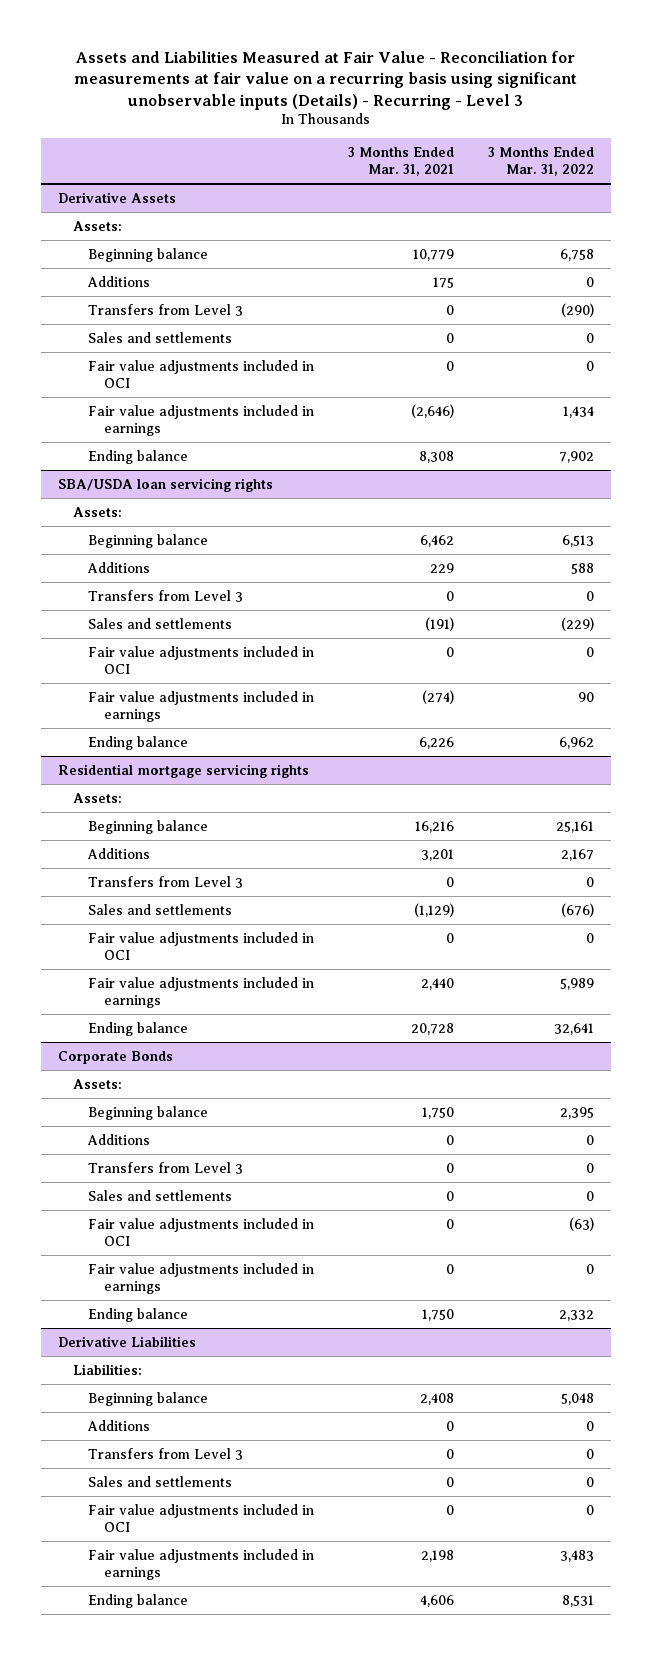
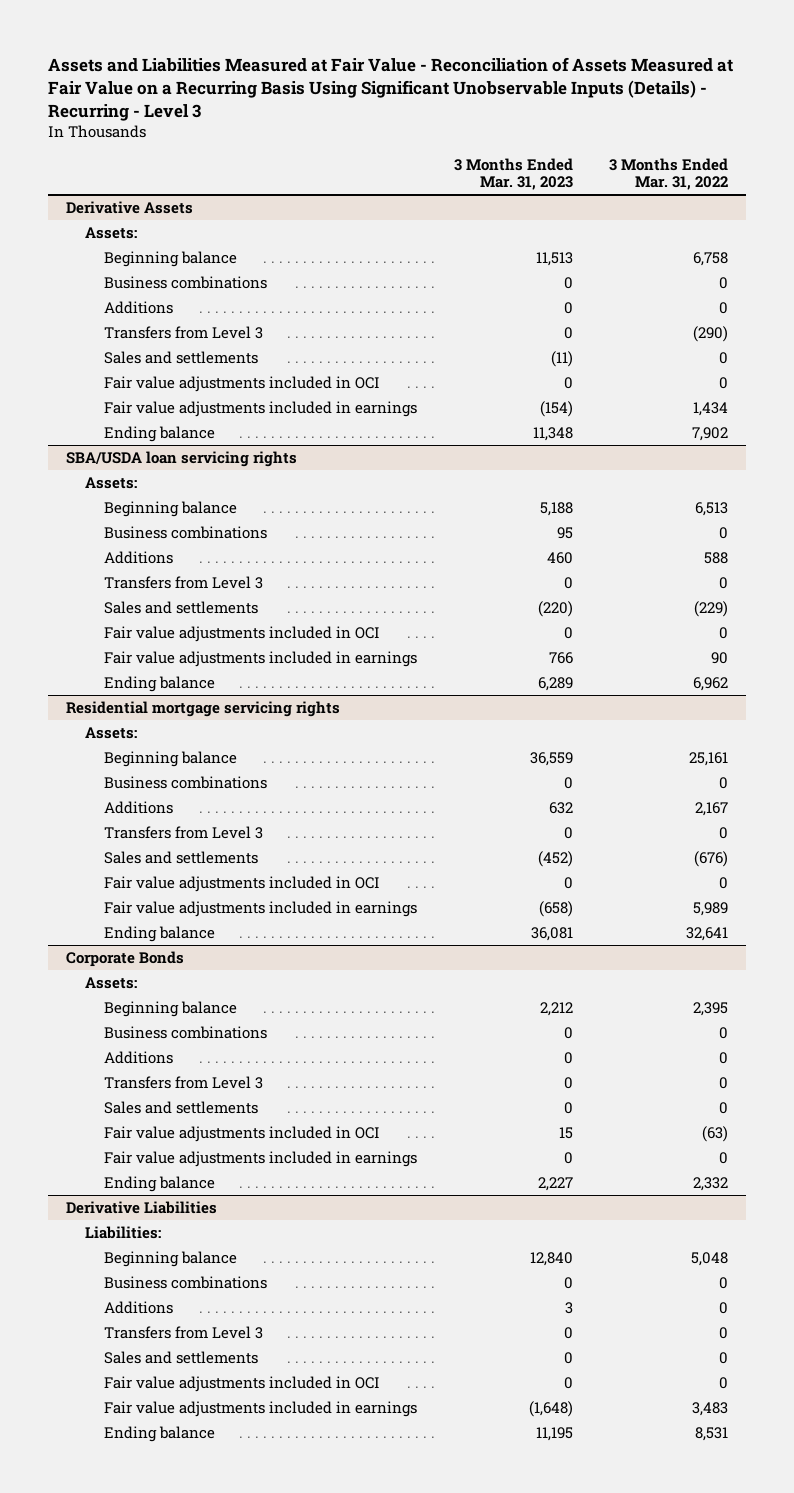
- Assets and Liabilities Measured at Fair Value - Reconciliation for measurements at fair value on a recurring basis using significant unobservable inputs (Details) - Recurring - Level 3
+ Assets and Liabilities Measured at Fair Value - Reconciliation of Assets Measured at Fair Value on a Recurring Basis Using Significant Unobservable Inputs (Details) - Recurring - Level 3
- | 3 Months Ended Mar. 31, 2021 | 3 Months Ended Mar. 31, 2022
+ | 3 Months Ended Mar. 31, 2023 | 3 Months Ended Mar. 31, 2022
@ Derivative Assets
+ Business combinations | 0 | 0
@ SBA/USDA loan servicing rights
+ Business combinations | 95 | 0
@ Residential mortgage servicing rights
+ Business combinations | 0 | 0
@ Corporate Bonds
+ Business combinations | 0 | 0
@ Derivative Liabilities
+ Business combinations | 0 | 0

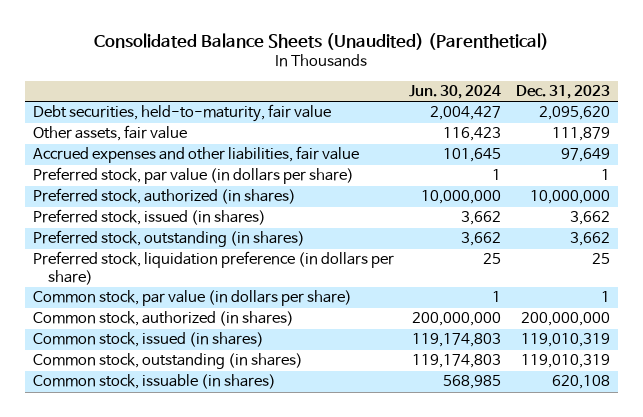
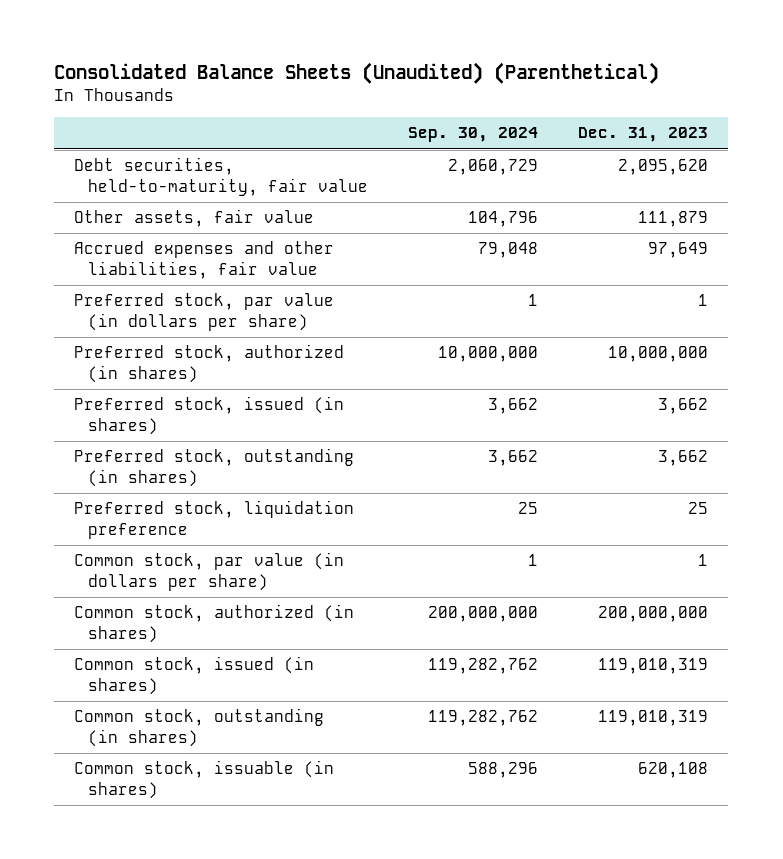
- | Jun. 30, 2024 | Dec. 31, 2023
+ | Sep. 30, 2024 | Dec. 31, 2023
- Preferred stock, liquidation preference (in dollars per share) | 25 | 25
+ Preferred stock, liquidation preference | 25 | 25

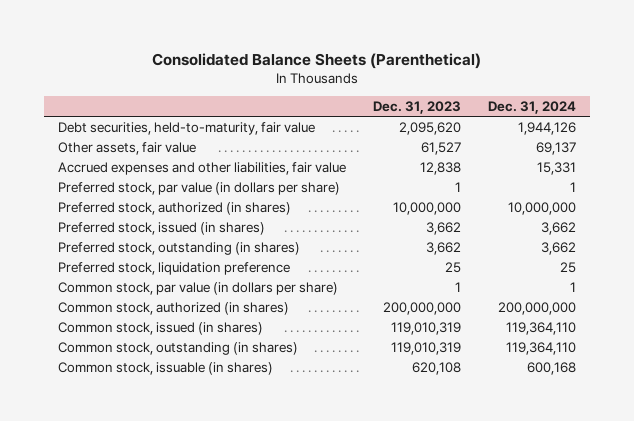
- Consolidated Balance Sheets (Unaudited) (Parenthetical)
+ Consolidated Balance Sheets (Parenthetical)
- | Sep. 30, 2024 | Dec. 31, 2023
+ | Dec. 31, 2023 | Dec. 31, 2024
- Other assets, fair value | 104,796 | 111,879
- Accrued expenses and other liabilities, fair value | 79,048 | 97,649
+ Other assets, fair value | 61,527 | 69,137
+ Accrued expenses and other liabilities, fair value | 12,838 | 15,331

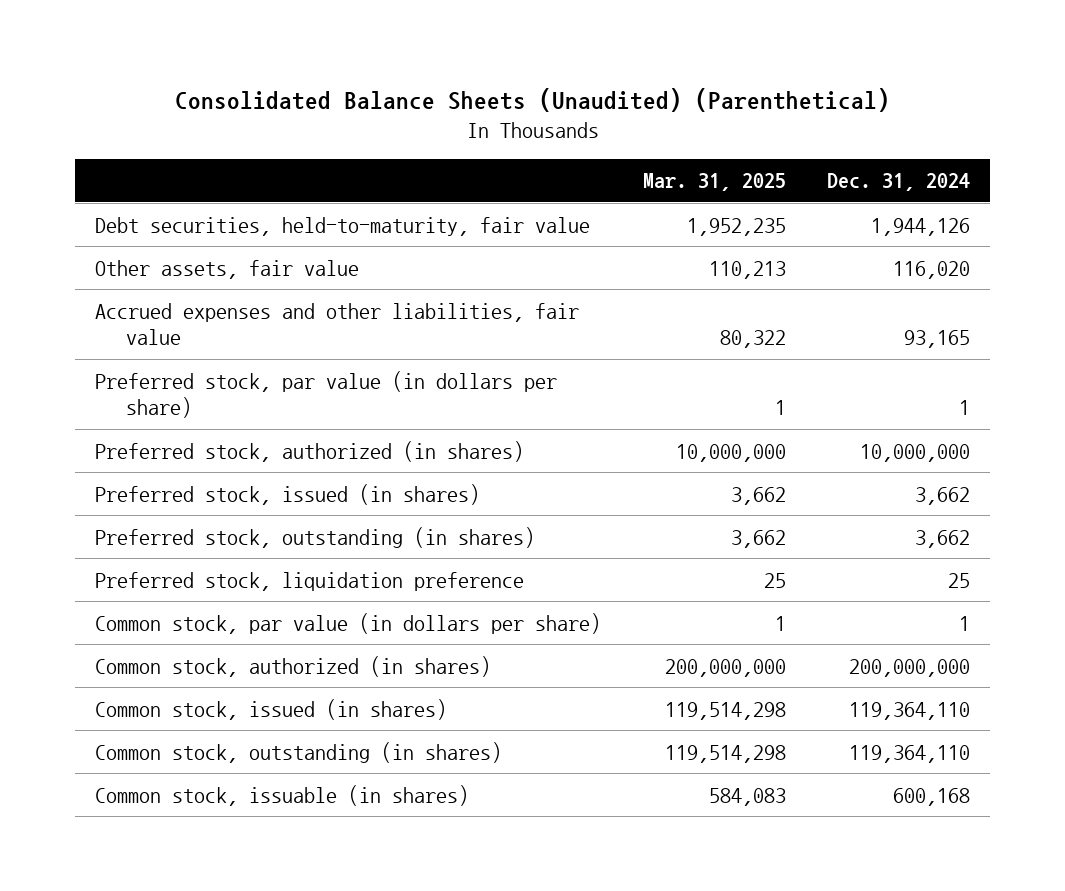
- Consolidated Balance Sheets (Parenthetical)
+ Consolidated Balance Sheets (Unaudited) (Parenthetical)
- | Dec. 31, 2023 | Dec. 31, 2024
+ | Mar. 31, 2025 | Dec. 31, 2024
- Other assets, fair value | 61,527 | 69,137
- Accrued expenses and other liabilities, fair value | 12,838 | 15,331
+ Other assets, fair value | 110,213 | 116,020
+ Accrued expenses and other liabilities, fair value | 80,322 | 93,165

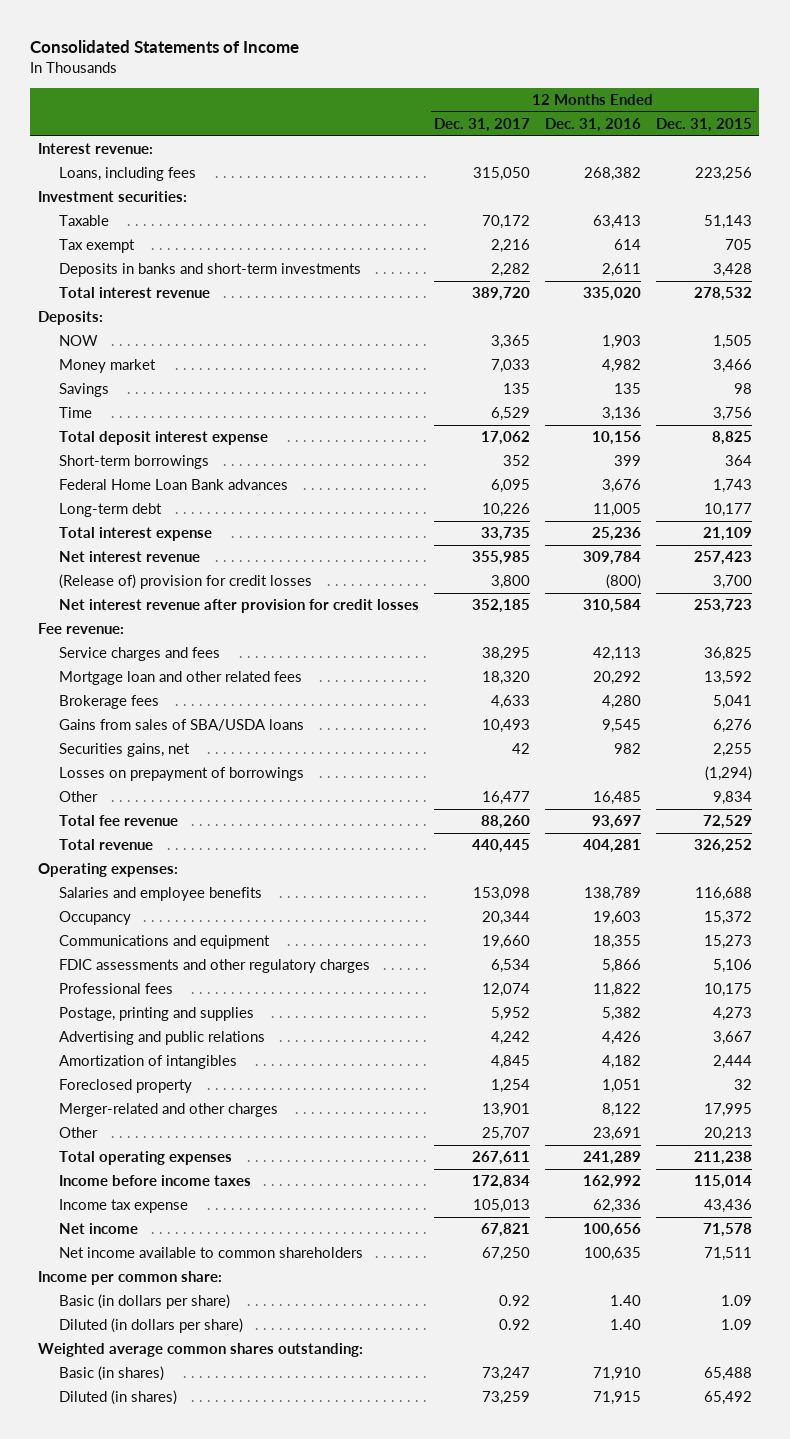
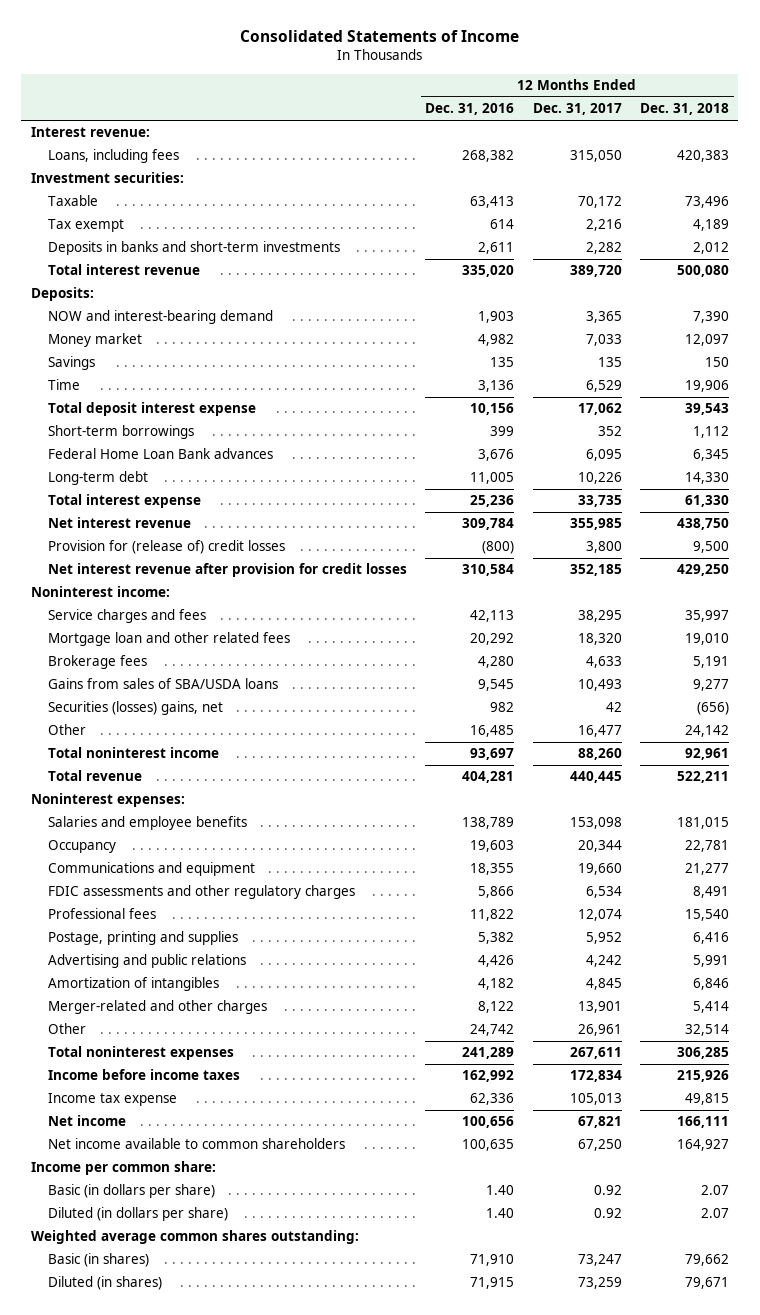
- | 12 Months Ended Dec. 31, 2017 | 12 Months Ended Dec. 31, 2016 | 12 Months Ended Dec. 31, 2015
+ | 12 Months Ended Dec. 31, 2016 | 12 Months Ended Dec. 31, 2017 | 12 Months Ended Dec. 31, 2018
- NOW | 3,365 | 1,903 | 1,505
+ NOW and interest-bearing demand | 1,903 | 3,365 | 7,390
- (Release of) provision for credit losses | 3,800 | (800) | 3,700
+ Provision for (release of) credit losses | (800) | 3,800 | 9,500
- Fee revenue:
+ Noninterest income:
- Securities gains, net | 42 | 982 | 2,255
- Losses on prepayment of borrowings | | | (1,294)
+ Securities (losses) gains, net | 982 | 42 | (656)
- Total fee revenue | 88,260 | 93,697 | 72,529
+ Total noninterest income | 93,697 | 88,260 | 92,961
- Operating expenses:
+ Noninterest expenses:
- Foreclosed property | 1,254 | 1,051 | 32
- Other | 25,707 | 23,691 | 20,213
- Total operating expenses | 267,611 | 241,289 | 211,238
+ Other | 24,742 | 26,961 | 32,514
+ Total noninterest expenses | 241,289 | 267,611 | 306,285

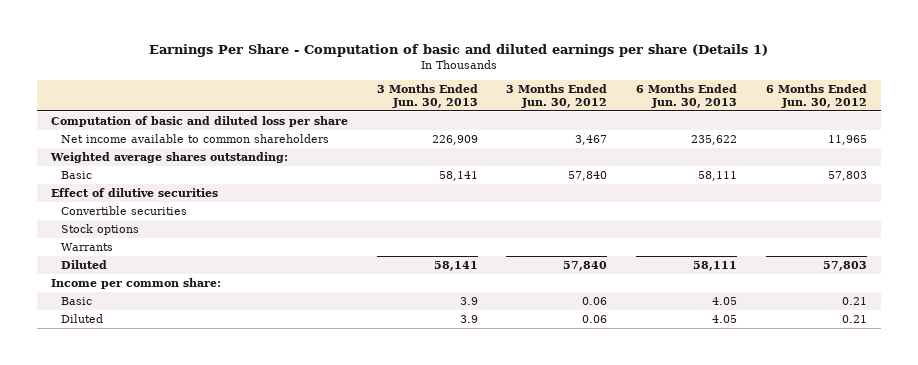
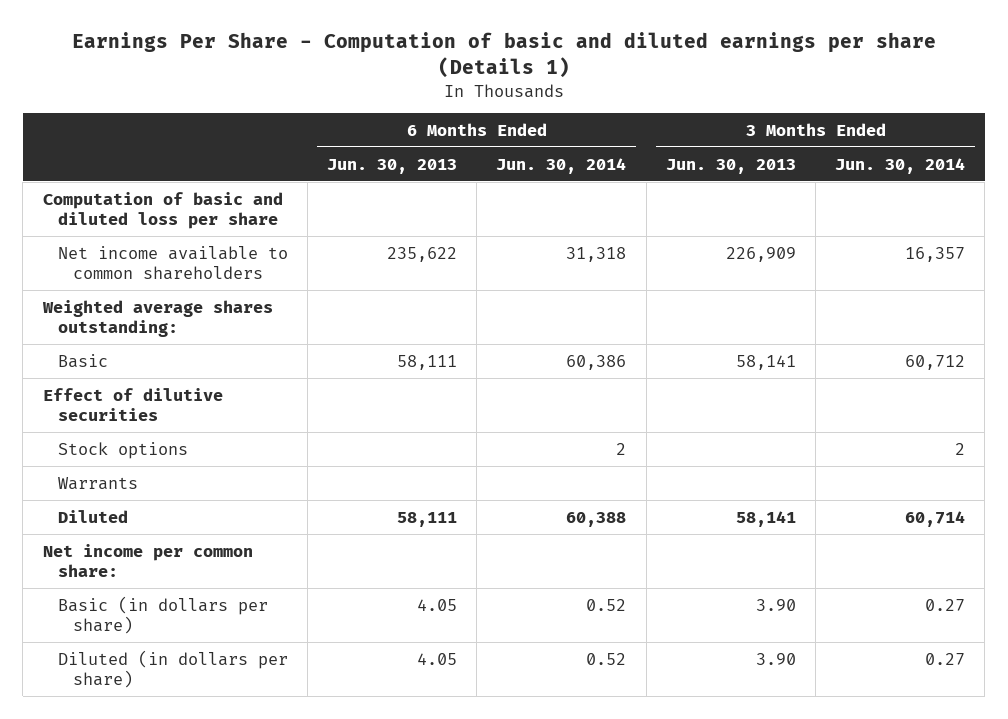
- | 3 Months Ended Jun. 30, 2013 | 3 Months Ended Jun. 30, 2012 | 6 Months Ended Jun. 30, 2013 | 6 Months Ended Jun. 30, 2012
+ | 6 Months Ended Jun. 30, 2013 | 6 Months Ended Jun. 30, 2014 | 3 Months Ended Jun. 30, 2013 | 3 Months Ended Jun. 30, 2014
- Convertible securities
- Income per common share:
- Basic | 3.9 | 0.06 | 4.05 | 0.21
- Diluted | 3.9 | 0.06 | 4.05 | 0.21
+ Net income per common share:
+ Basic (in dollars per share) | 4.05 | 0.52 | 3.90 | 0.27
+ Diluted (in dollars per share) | 4.05 | 0.52 | 3.90 | 0.27

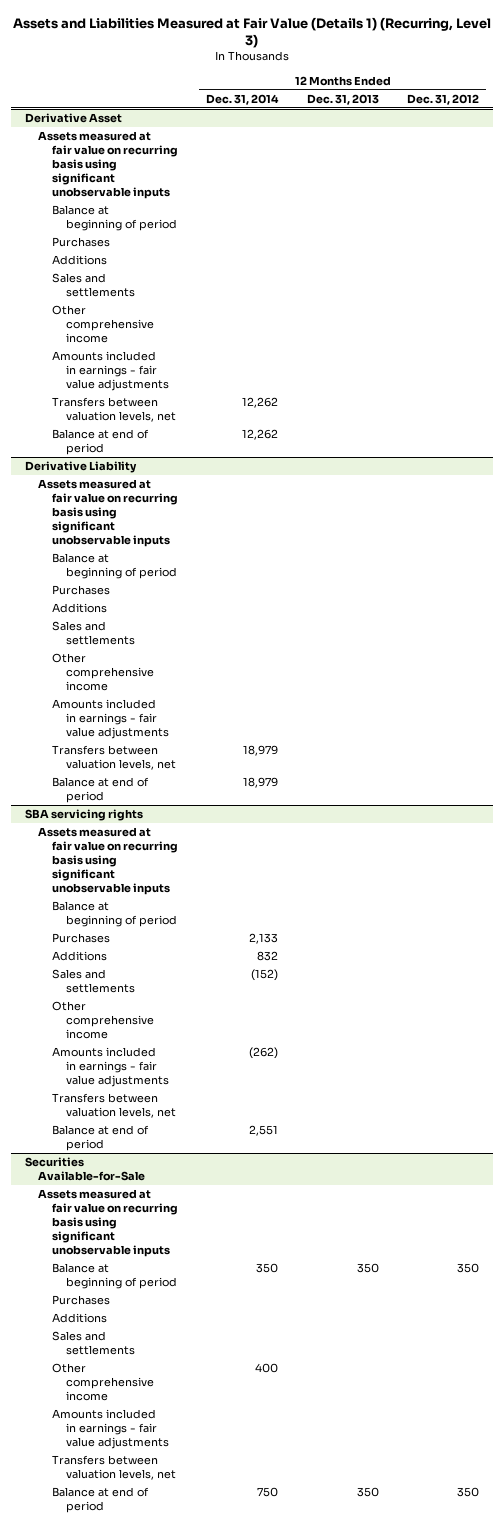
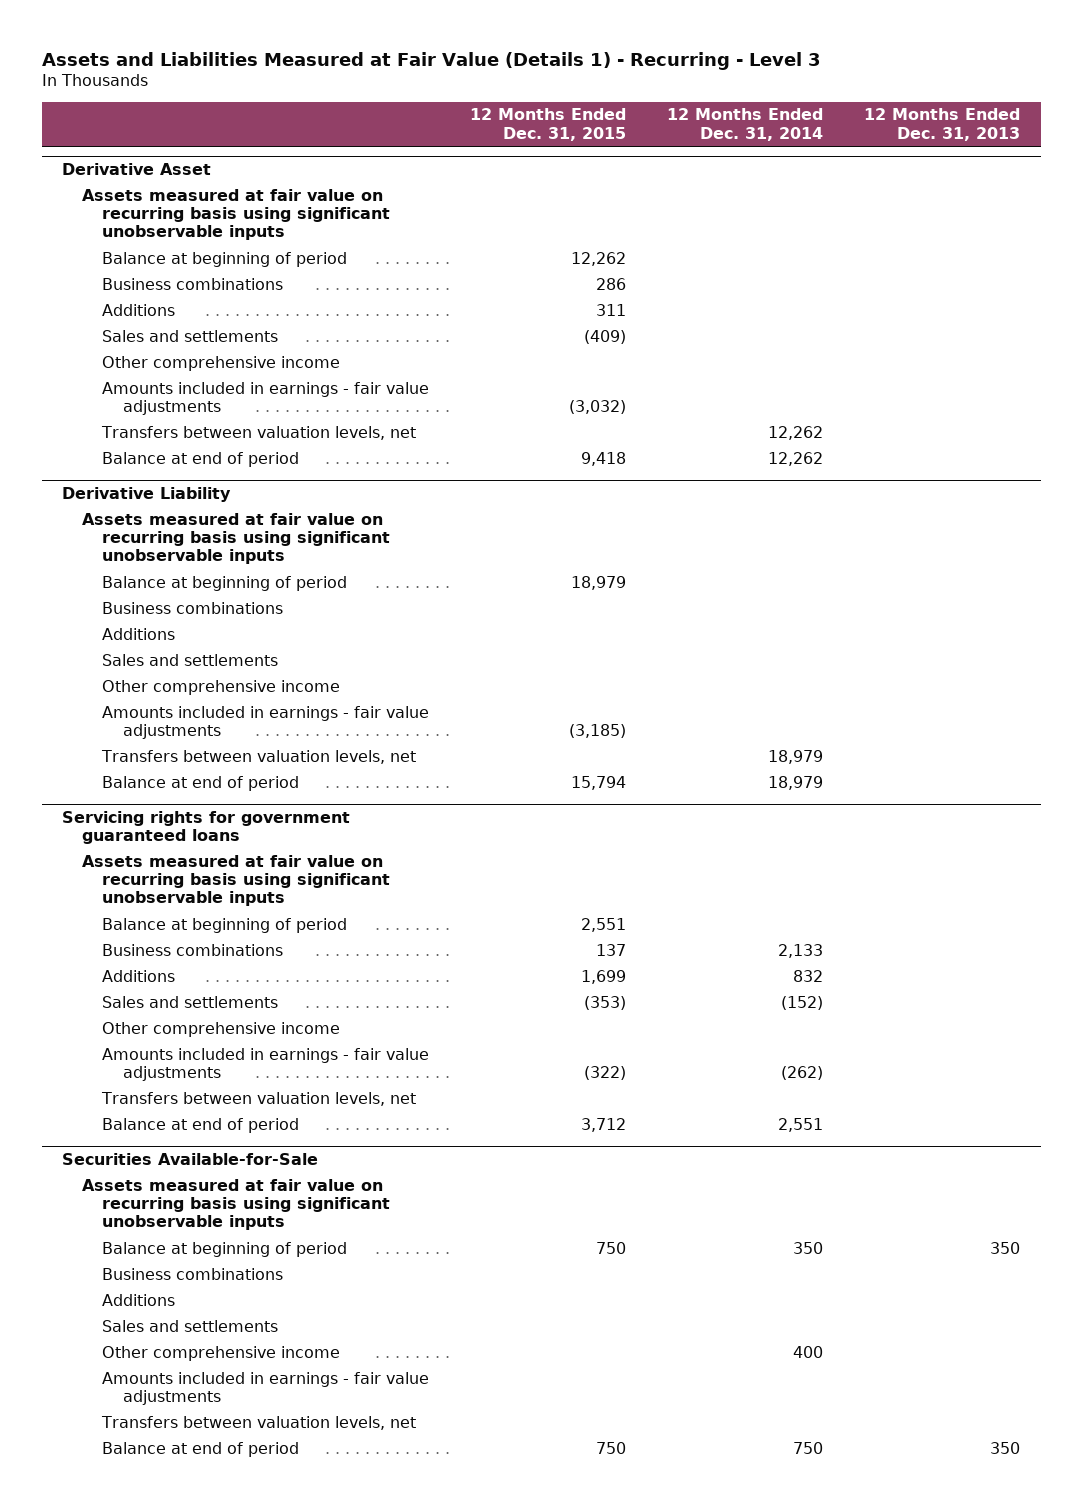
- Assets and Liabilities Measured at Fair Value (Details 1) (Recurring, Level 3)
+ Assets and Liabilities Measured at Fair Value (Details 1) - Recurring - Level 3
- | 12 Months Ended Dec. 31, 2014 | 12 Months Ended Dec. 31, 2013 | 12 Months Ended Dec. 31, 2012
+ | 12 Months Ended Dec. 31, 2015 | 12 Months Ended Dec. 31, 2014 | 12 Months Ended Dec. 31, 2013
@ Derivative Asset
- Purchases
+ Business combinations | 286 | |
@ Derivative Liability
- Purchases
+ Business combinations
- SBA servicing rights
+ Servicing rights for government guaranteed loans
- Purchases | 2,133 | |
+ Business combinations | 137 | 2,133 |
@ Securities Available-for-Sale
- Purchases
+ Business combinations

